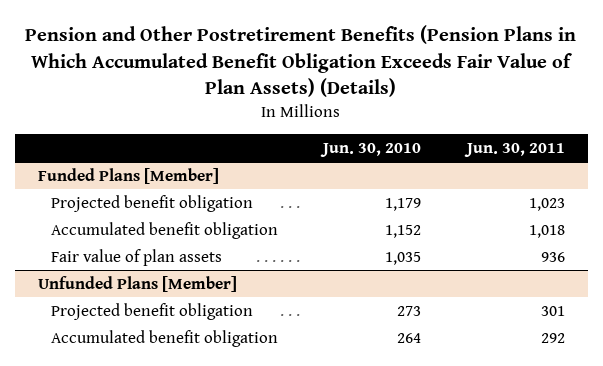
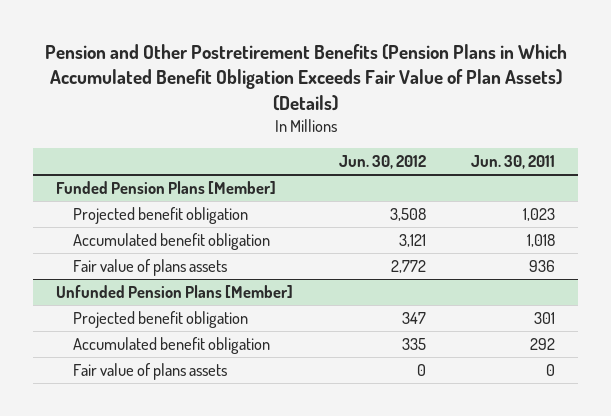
- | Jun. 30, 2010 | Jun. 30, 2011
+ | Jun. 30, 2012 | Jun. 30, 2011
- Funded Plans [Member]
+ Funded Pension Plans [Member]
- Fair value of plan assets | 1,035 | 936
- Unfunded Plans [Member]
+ Fair value of plans assets | 2,772 | 936
+ Unfunded Pension Plans [Member]
+ Fair value of plans assets | 0 | 0

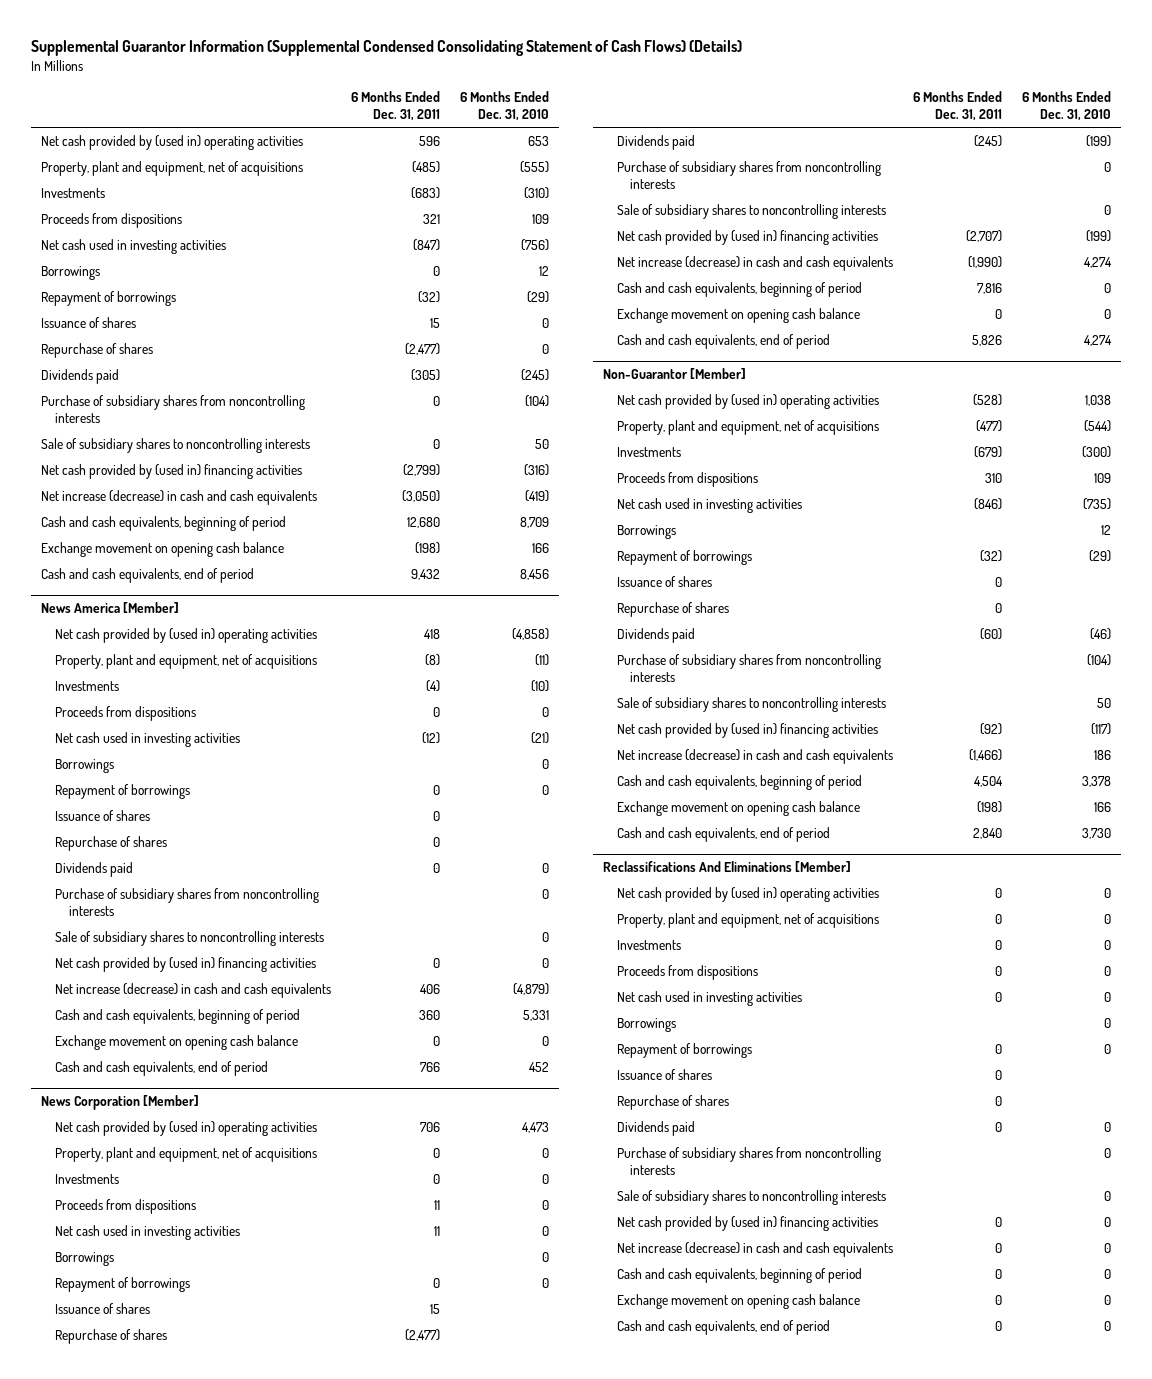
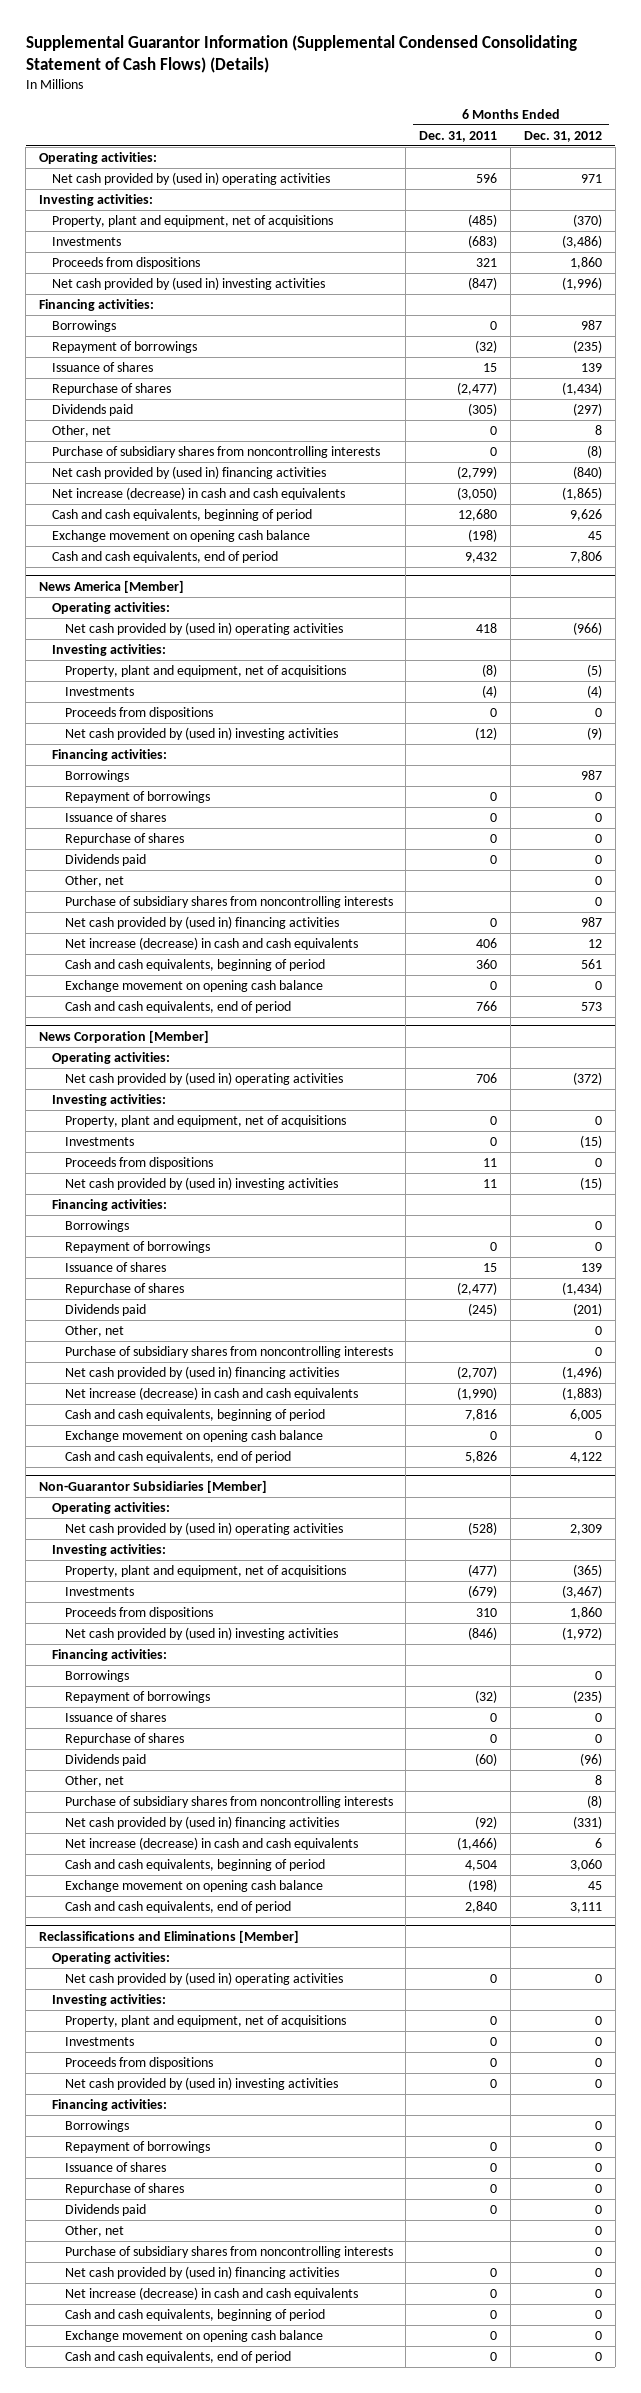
- | 6 Months Ended Dec. 31, 2011 | 6 Months Ended Dec. 31, 2010
+ | 6 Months Ended Dec. 31, 2011 | 6 Months Ended Dec. 31, 2012
+ Operating activities:
+ Investing activities:
- Net cash used in investing activities | (847) | (756)
+ Net cash provided by (used in) investing activities | (847) | (1,996)
+ Financing activities:
+ Other, net | 0 | 8
- Sale of subsidiary shares to noncontrolling interests | 0 | 50
@ News America [Member]
+ Operating activities:
+ Investing activities:
- Net cash used in investing activities | (12) | (21)
+ Net cash provided by (used in) investing activities | (12) | (9)
+ Financing activities:
+ Other, net | | 0
- Sale of subsidiary shares to noncontrolling interests | | 0
@ News Corporation [Member]
+ Operating activities:
+ Investing activities:
- Net cash used in investing activities | 11 | 0
+ Net cash provided by (used in) investing activities | 11 | (15)
+ Financing activities:
+ Other, net | | 0
- Sale of subsidiary shares to noncontrolling interests | | 0
- Non-Guarantor [Member]
+ Non-Guarantor Subsidiaries [Member]
+ Operating activities:
+ Investing activities:
- Net cash used in investing activities | (846) | (735)
+ Net cash provided by (used in) investing activities | (846) | (1,972)
+ Financing activities:
+ Other, net | | 8
- Sale of subsidiary shares to noncontrolling interests | | 50
- Reclassifications And Eliminations [Member]
+ Reclassifications and Eliminations [Member]
+ Operating activities:
+ Investing activities:
- Net cash used in investing activities | 0 | 0
+ Net cash provided by (used in) investing activities | 0 | 0
+ Financing activities:
+ Other, net | | 0
- Sale of subsidiary shares to noncontrolling interests | | 0

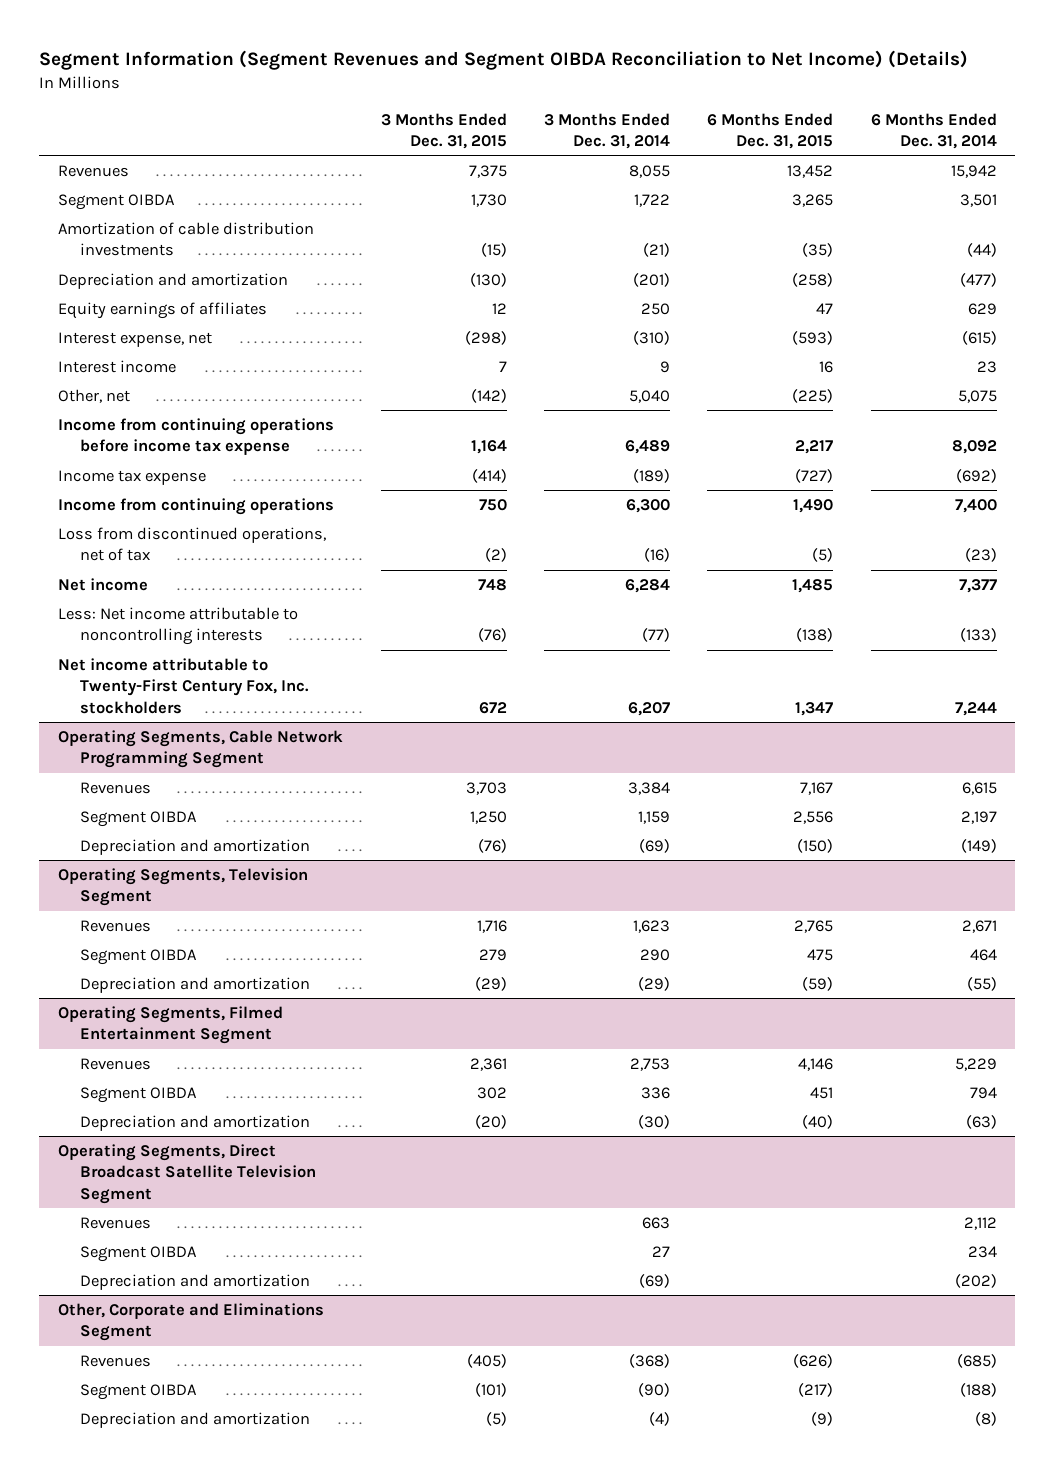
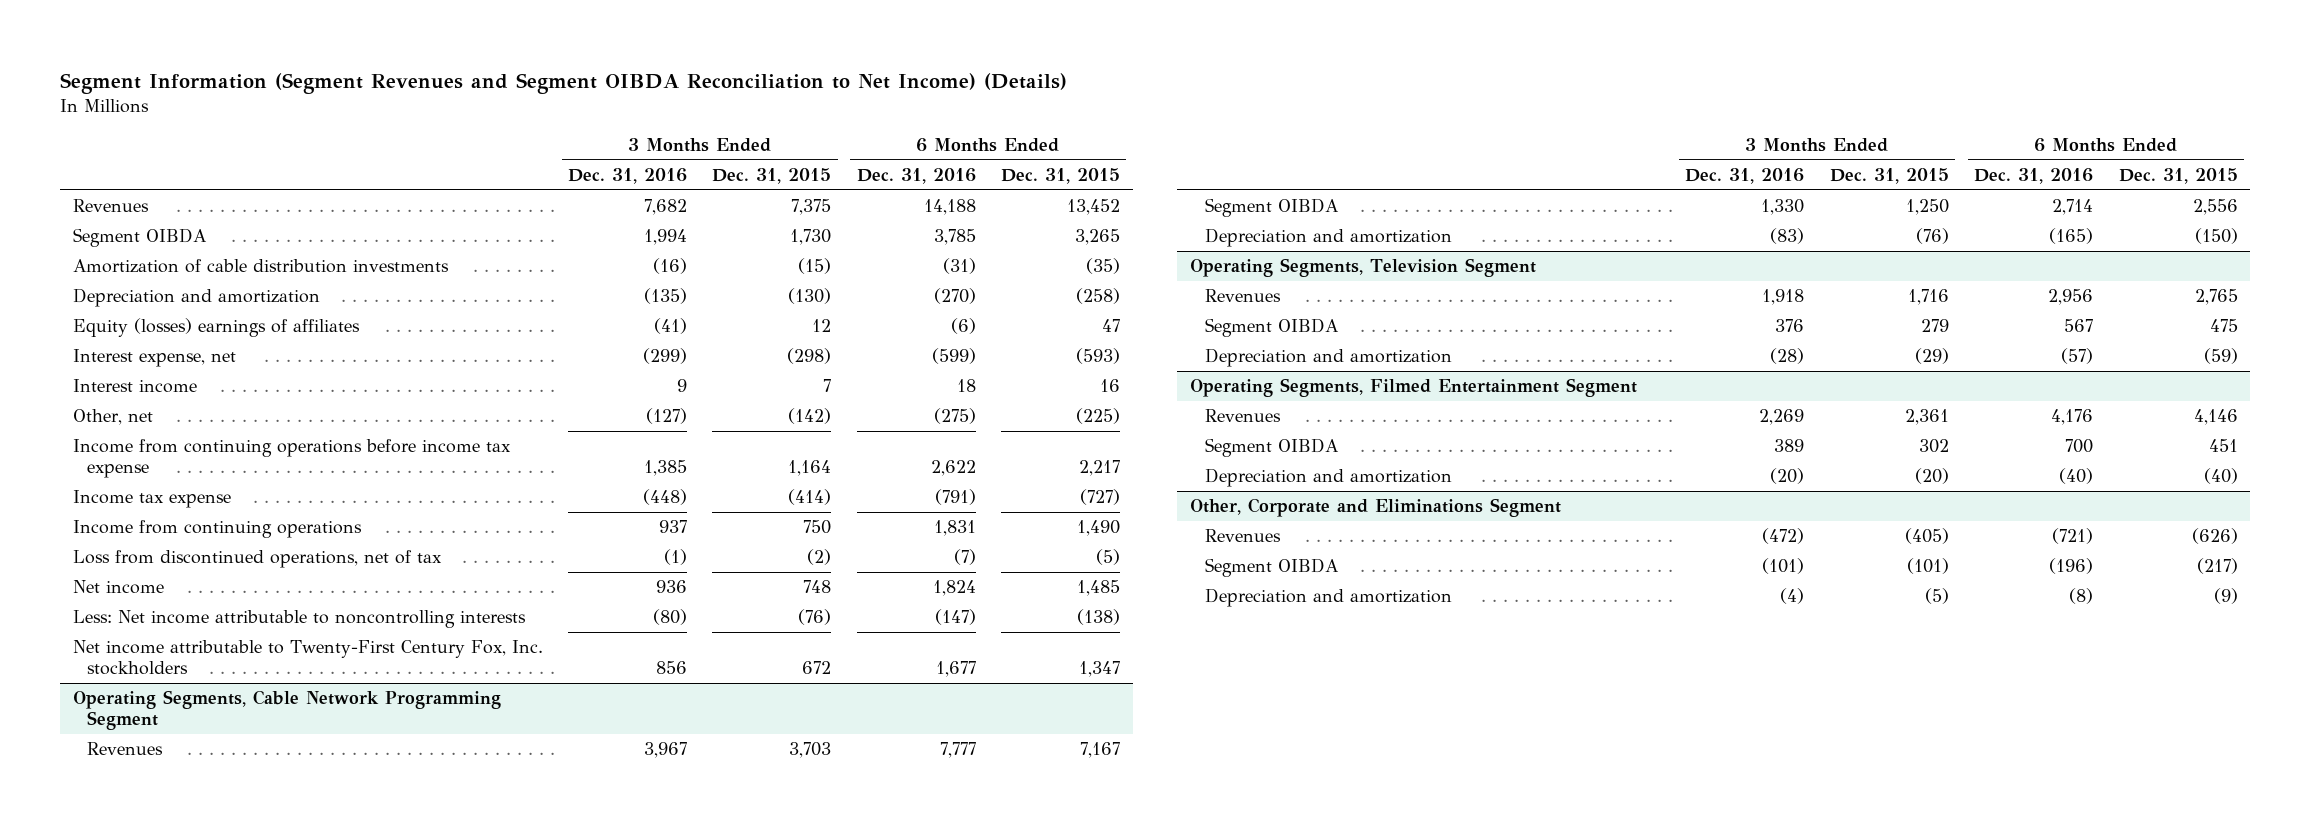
- | 3 Months Ended Dec. 31, 2015 | 3 Months Ended Dec. 31, 2014 | 6 Months Ended Dec. 31, 2015 | 6 Months Ended Dec. 31, 2014
+ | 3 Months Ended Dec. 31, 2016 | 3 Months Ended Dec. 31, 2015 | 6 Months Ended Dec. 31, 2016 | 6 Months Ended Dec. 31, 2015
- Equity earnings of affiliates | 12 | 250 | 47 | 629
+ Equity (losses) earnings of affiliates | (41) | 12 | (6) | 47
- Operating Segments, Direct Broadcast Satellite Television Segment
- Revenues | | 663 | | 2,112
- Segment OIBDA | | 27 | | 234
- Depreciation and amortization | | (69) | | (202)

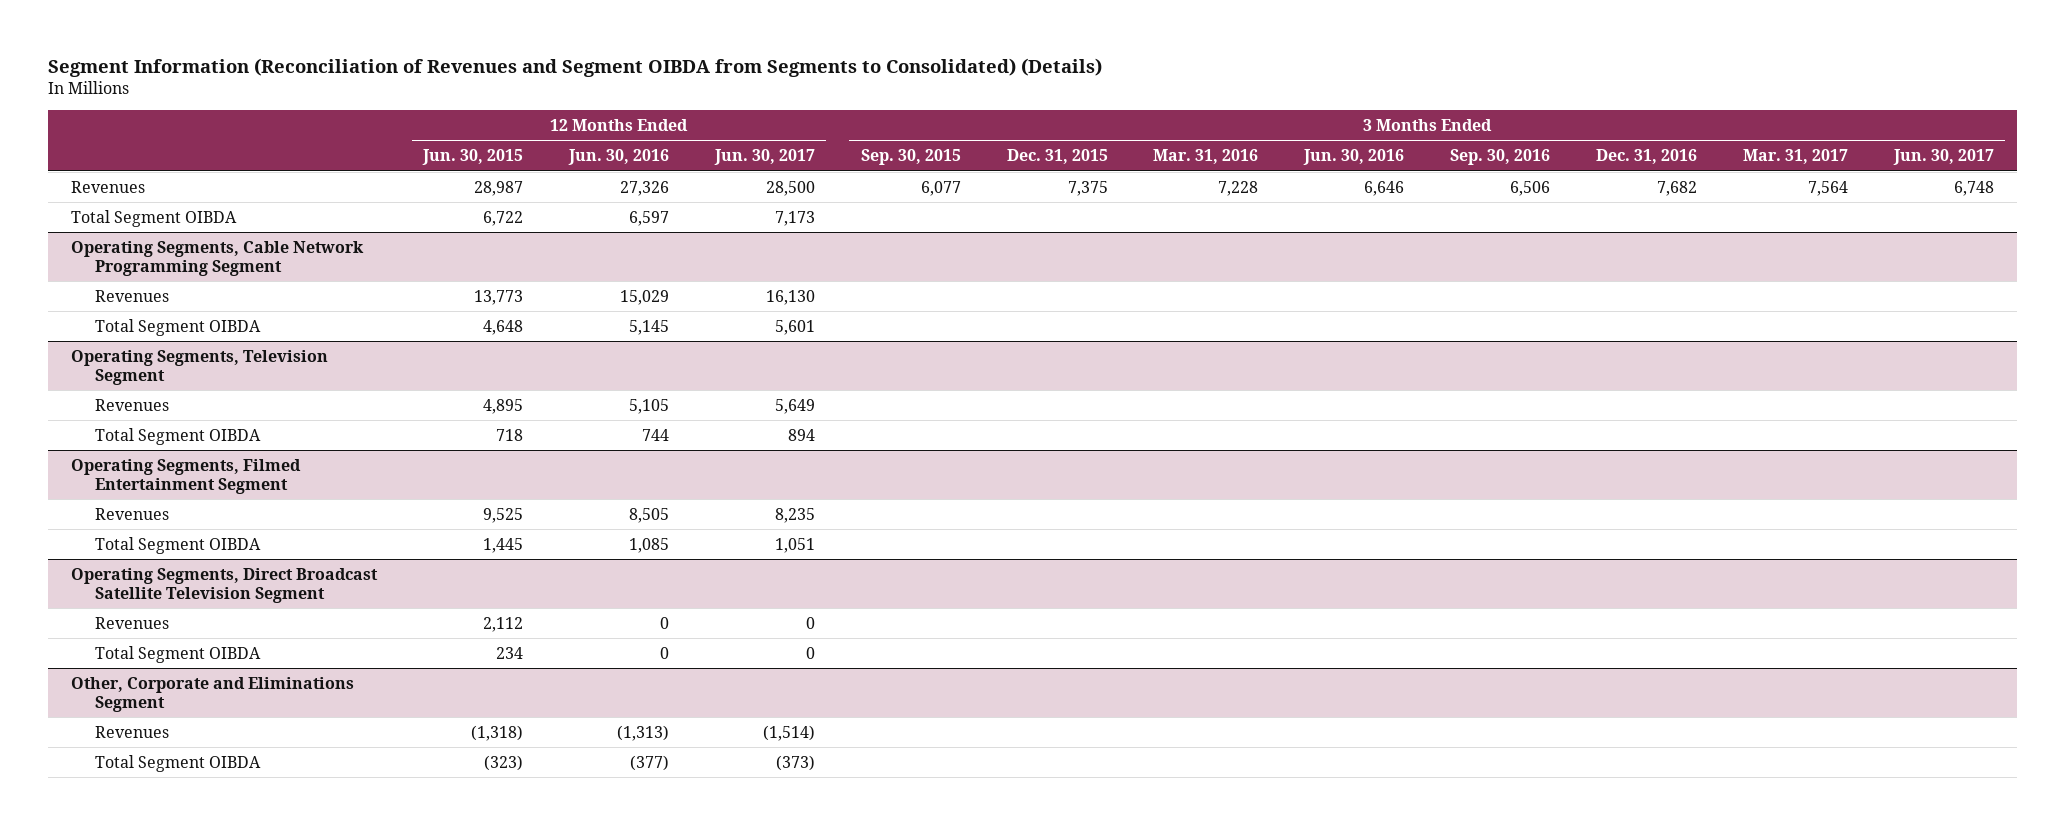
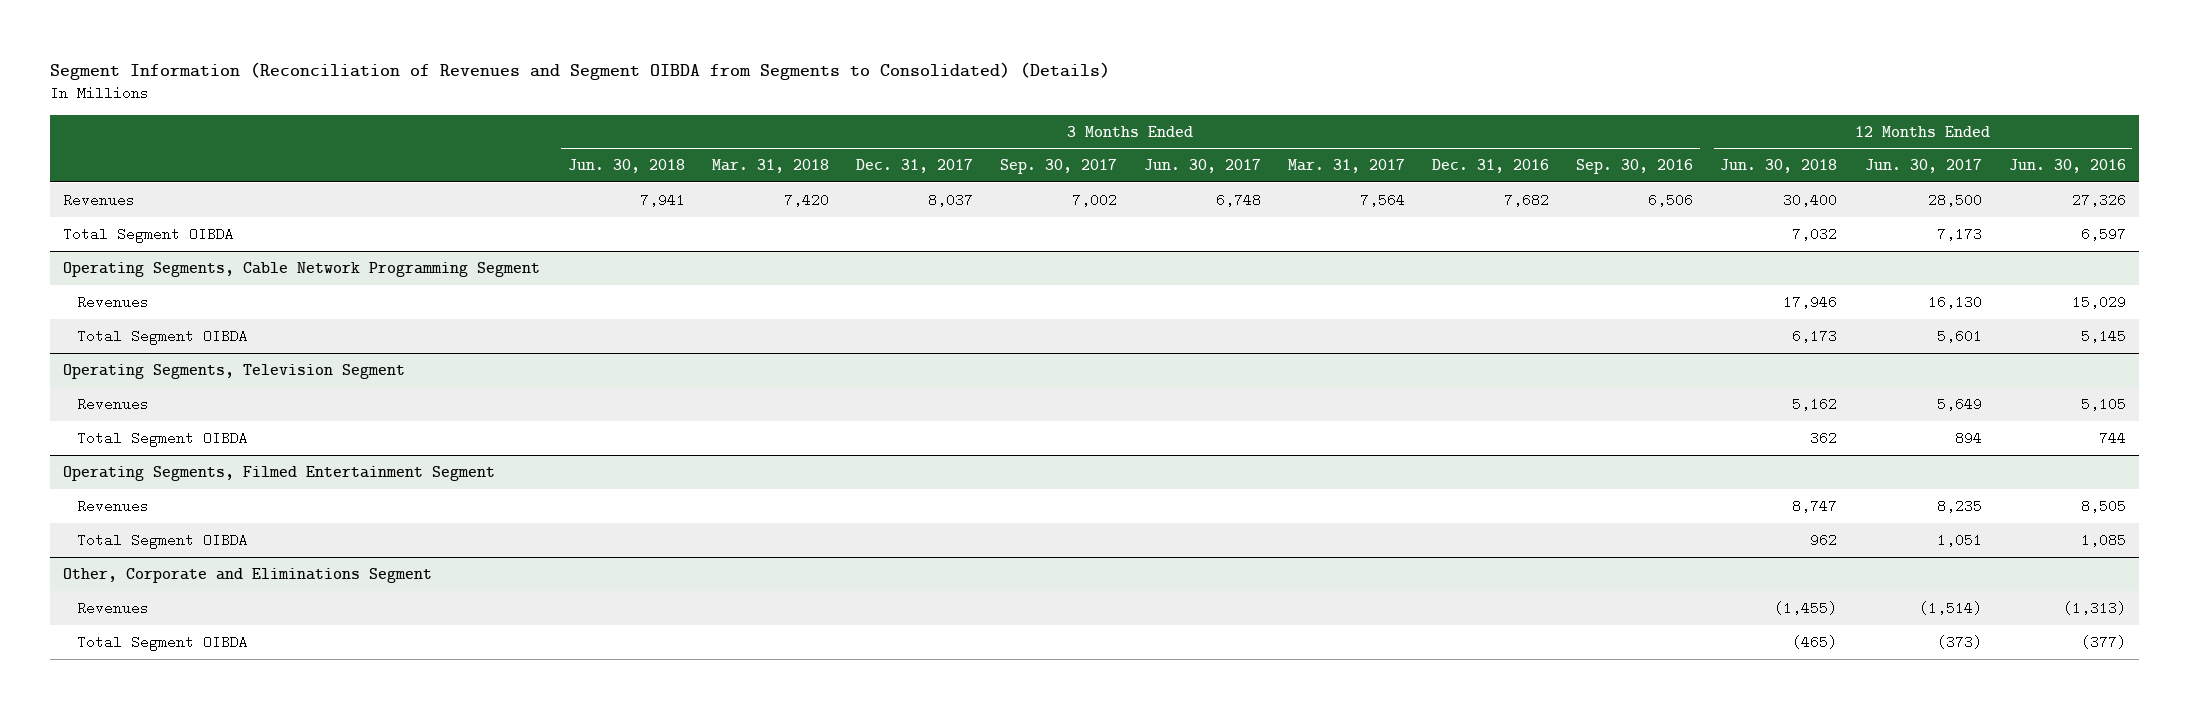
- | 12 Months Ended Jun. 30, 2015 | 12 Months Ended Jun. 30, 2016 | 12 Months Ended Jun. 30, 2017 | 3 Months Ended Sep. 30, 2015 | 3 Months Ended Dec. 31, 2015 | 3 Months Ended Mar. 31, 2016 | 3 Months Ended Jun. 30, 2016 | 3 Months Ended Sep. 30, 2016 | 3 Months Ended Dec. 31, 2016 | 3 Months Ended Mar. 31, 2017 | 3 Months Ended Jun. 30, 2017
+ | 3 Months Ended Jun. 30, 2018 | 3 Months Ended Mar. 31, 2018 | 3 Months Ended Dec. 31, 2017 | 3 Months Ended Sep. 30, 2017 | 3 Months Ended Jun. 30, 2017 | 3 Months Ended Mar. 31, 2017 | 3 Months Ended Dec. 31, 2016 | 3 Months Ended Sep. 30, 2016 | 12 Months Ended Jun. 30, 2018 | 12 Months Ended Jun. 30, 2017 | 12 Months Ended Jun. 30, 2016
- Operating Segments, Direct Broadcast Satellite Television Segment
- Revenues | 2,112 | 0 | 0 | | | | | | | |
- Total Segment OIBDA | 234 | 0 | 0 | | | | | | | |

